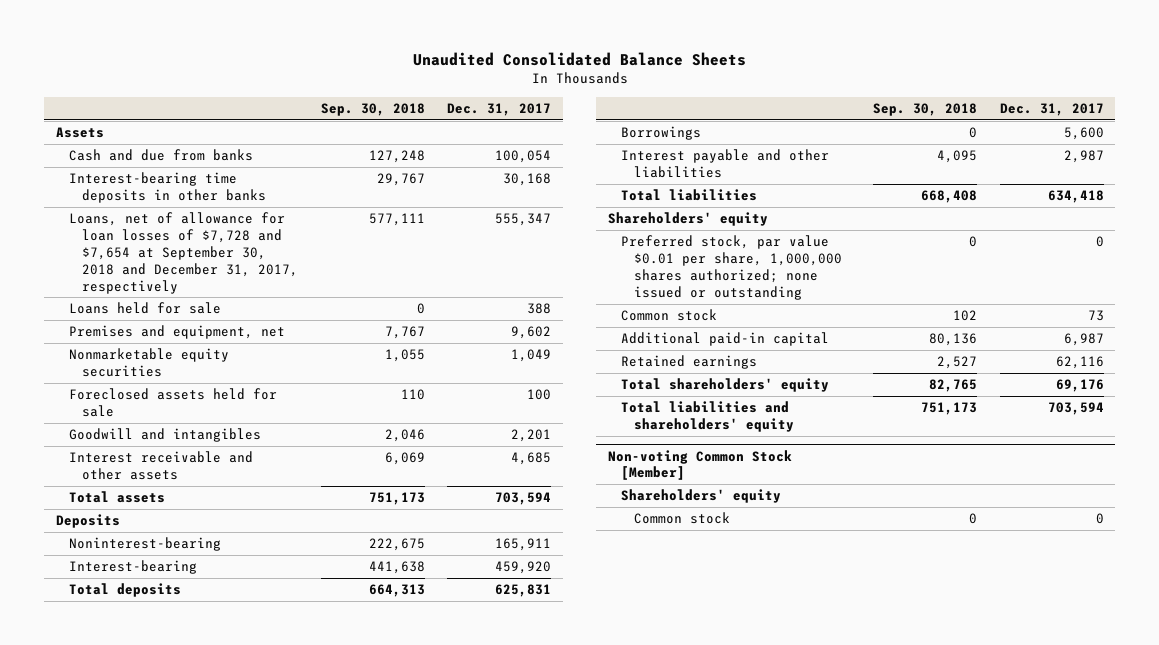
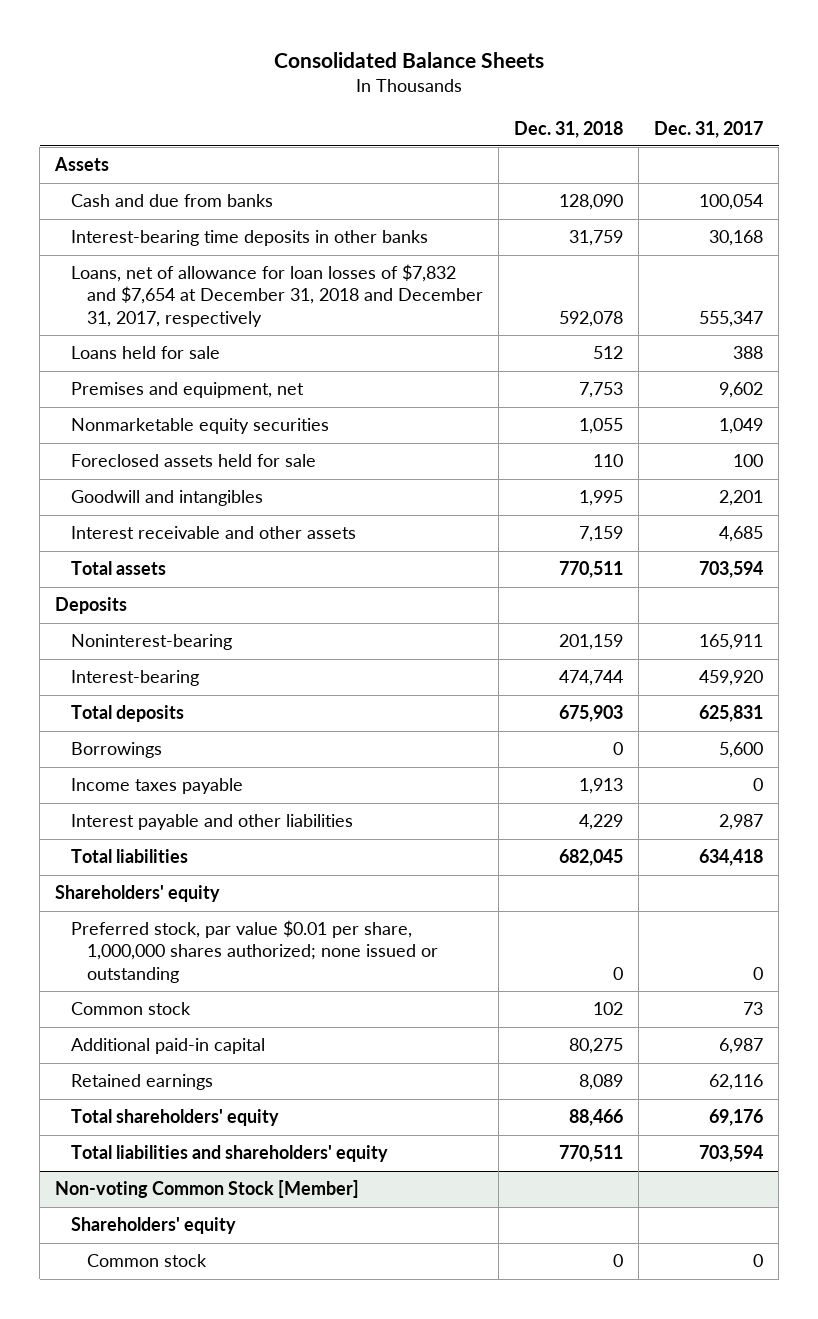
- Unaudited Consolidated Balance Sheets
+ Consolidated Balance Sheets
- | Sep. 30, 2018 | Dec. 31, 2017
+ | Dec. 31, 2018 | Dec. 31, 2017
- Loans, net of allowance for loan losses of $7,728 and $7,654 at September 30, 2018 and December 31, 2017, respectively | 577,111 | 555,347
+ Loans, net of allowance for loan losses of $7,832 and $7,654 at December 31, 2018 and December 31, 2017, respectively | 592,078 | 555,347
+ Income taxes payable | 1,913 | 0

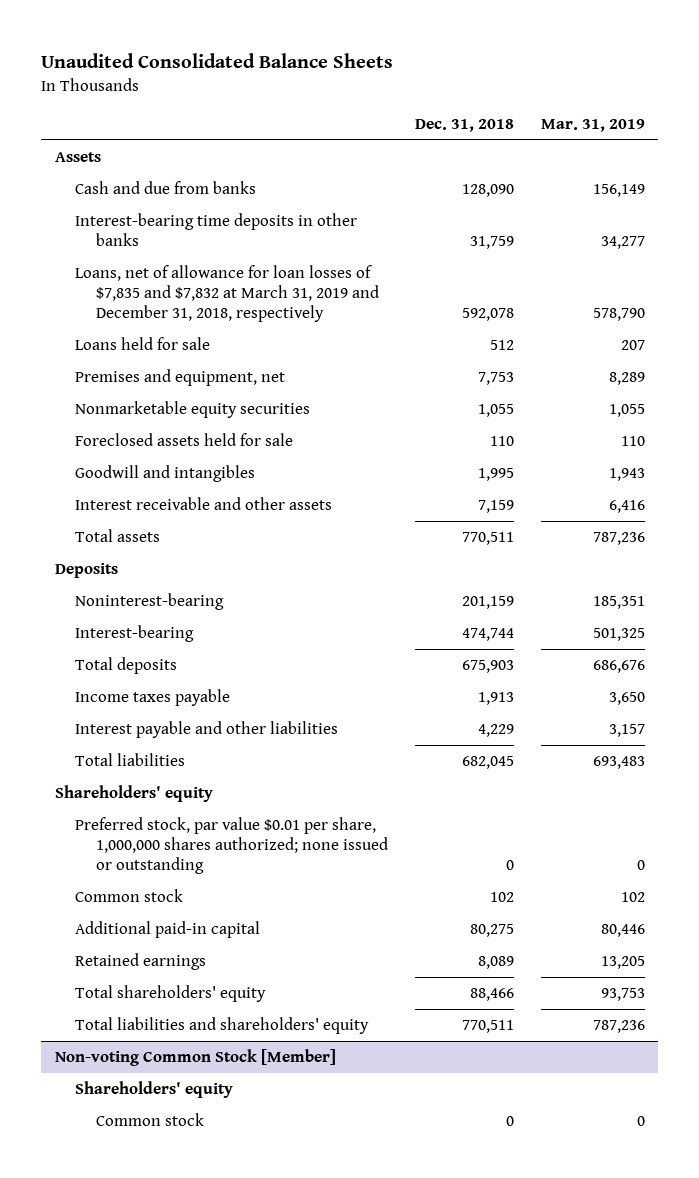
- Consolidated Balance Sheets
+ Unaudited Consolidated Balance Sheets
- | Dec. 31, 2018 | Dec. 31, 2017
+ | Dec. 31, 2018 | Mar. 31, 2019
- Loans, net of allowance for loan losses of $7,832 and $7,654 at December 31, 2018 and December 31, 2017, respectively | 592,078 | 555,347
+ Loans, net of allowance for loan losses of $7,835 and $7,832 at March 31, 2019 and December 31, 2018, respectively | 592,078 | 578,790
- Borrowings | 0 | 5,600

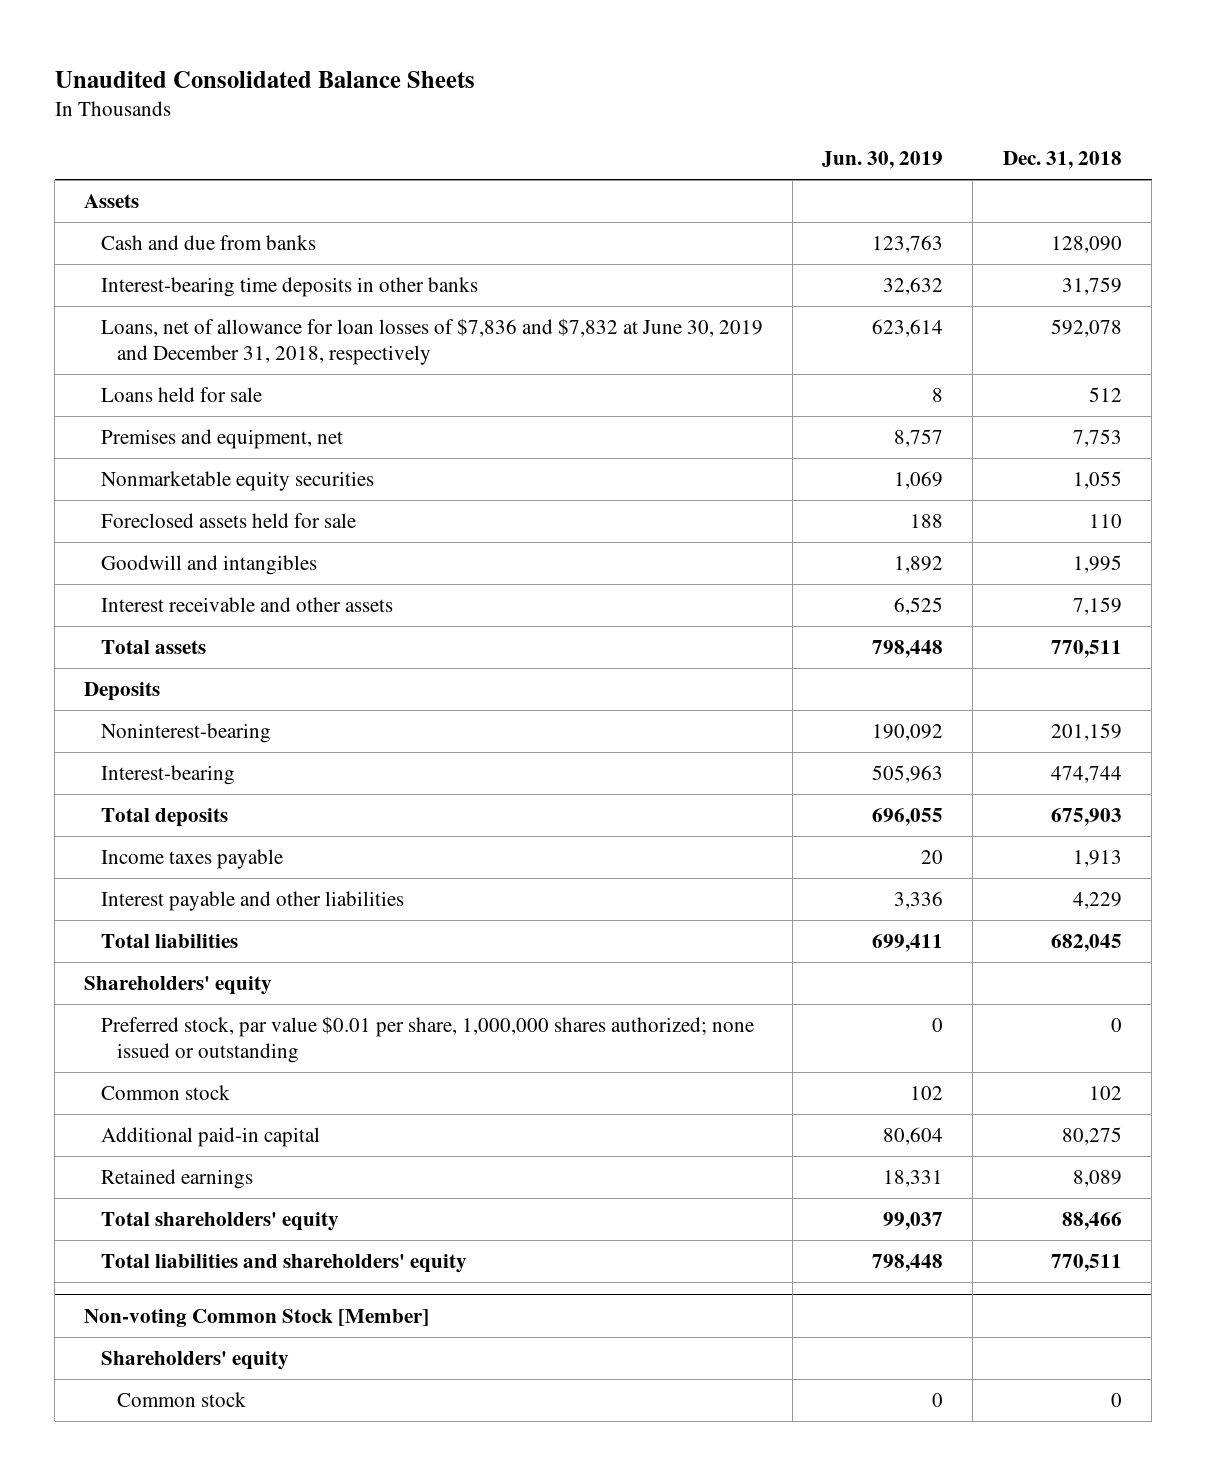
- | Dec. 31, 2018 | Mar. 31, 2019
+ | Jun. 30, 2019 | Dec. 31, 2018
- Loans, net of allowance for loan losses of $7,835 and $7,832 at March 31, 2019 and December 31, 2018, respectively | 592,078 | 578,790
+ Loans, net of allowance for loan losses of $7,836 and $7,832 at June 30, 2019 and December 31, 2018, respectively | 623,614 | 592,078

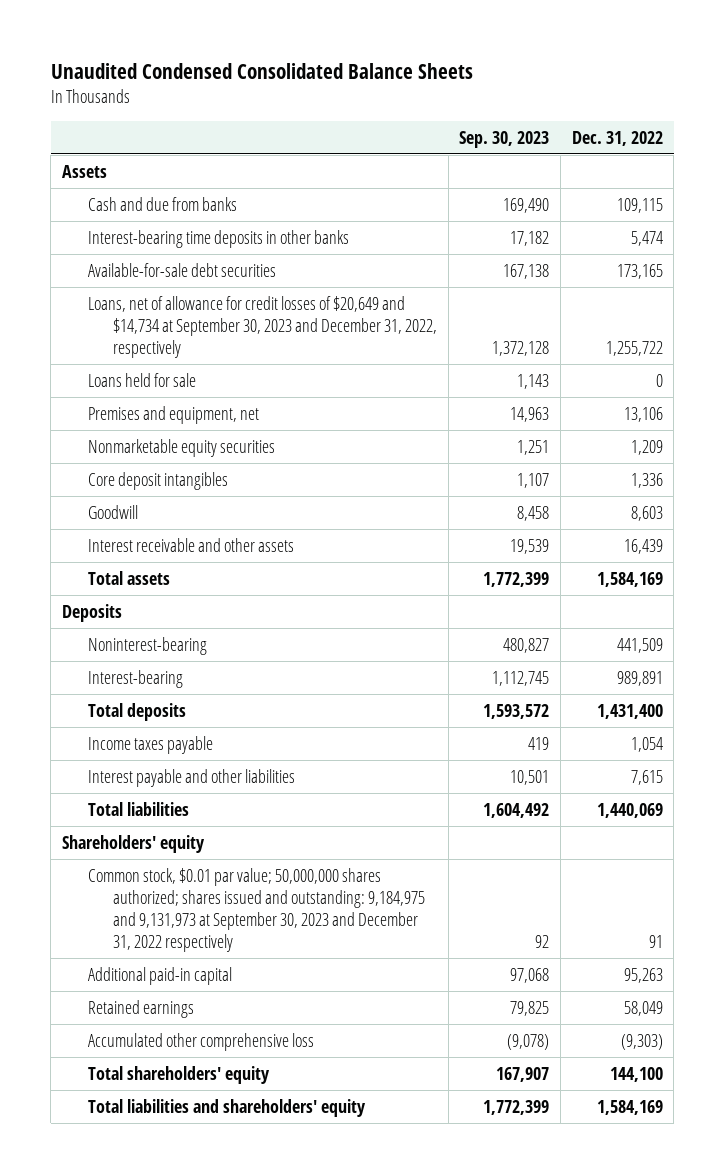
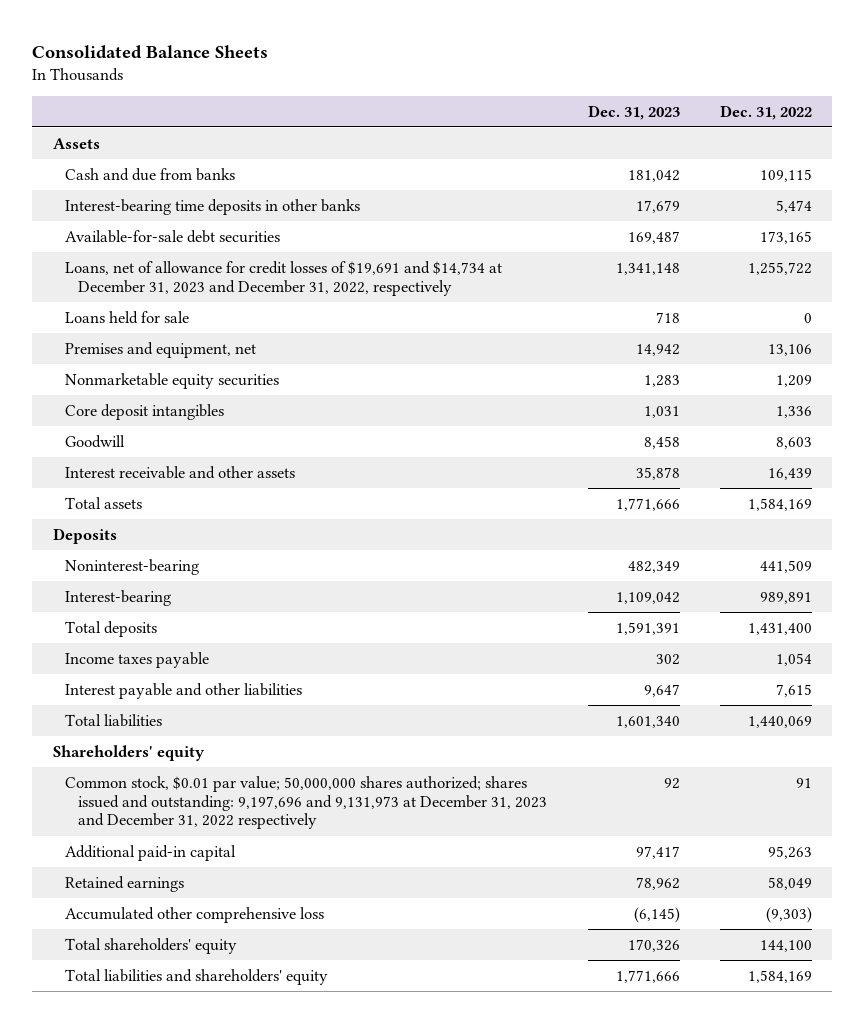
- Unaudited Condensed Consolidated Balance Sheets
+ Consolidated Balance Sheets
- | Sep. 30, 2023 | Dec. 31, 2022
+ | Dec. 31, 2023 | Dec. 31, 2022
- Loans, net of allowance for credit losses of $20,649 and $14,734 at September 30, 2023 and December 31, 2022, respectively | 1,372,128 | 1,255,722
+ Loans, net of allowance for credit losses of $19,691 and $14,734 at December 31, 2023 and December 31, 2022, respectively | 1,341,148 | 1,255,722
- Common stock, $0.01 par value; 50,000,000 shares authorized; shares issued and outstanding: 9,184,975 and 9,131,973 at September 30, 2023 and December 31, 2022 respectively | 92 | 91
+ Common stock, $0.01 par value; 50,000,000 shares authorized; shares issued and outstanding: 9,197,696 and 9,131,973 at December 31, 2023 and December 31, 2022 respectively | 92 | 91

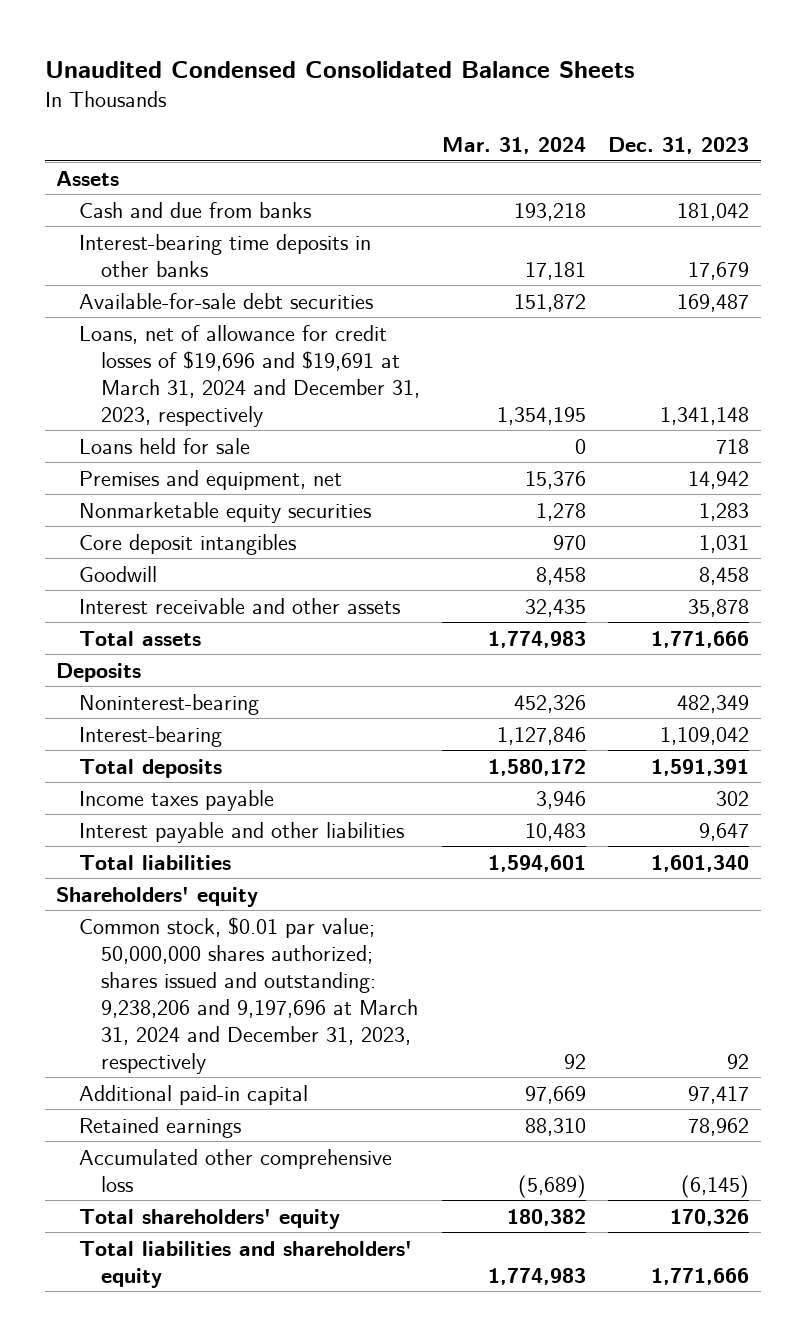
- Consolidated Balance Sheets
+ Unaudited Condensed Consolidated Balance Sheets
- | Dec. 31, 2023 | Dec. 31, 2022
+ | Mar. 31, 2024 | Dec. 31, 2023
- Loans, net of allowance for credit losses of $19,691 and $14,734 at December 31, 2023 and December 31, 2022, respectively | 1,341,148 | 1,255,722
+ Loans, net of allowance for credit losses of $19,696 and $19,691 at March 31, 2024 and December 31, 2023, respectively | 1,354,195 | 1,341,148
- Common stock, $0.01 par value; 50,000,000 shares authorized; shares issued and outstanding: 9,197,696 and 9,131,973 at December 31, 2023 and December 31, 2022 respectively | 92 | 91
+ Common stock, $0.01 par value; 50,000,000 shares authorized; shares issued and outstanding: 9,238,206 and 9,197,696 at March 31, 2024 and December 31, 2023, respectively | 92 | 92

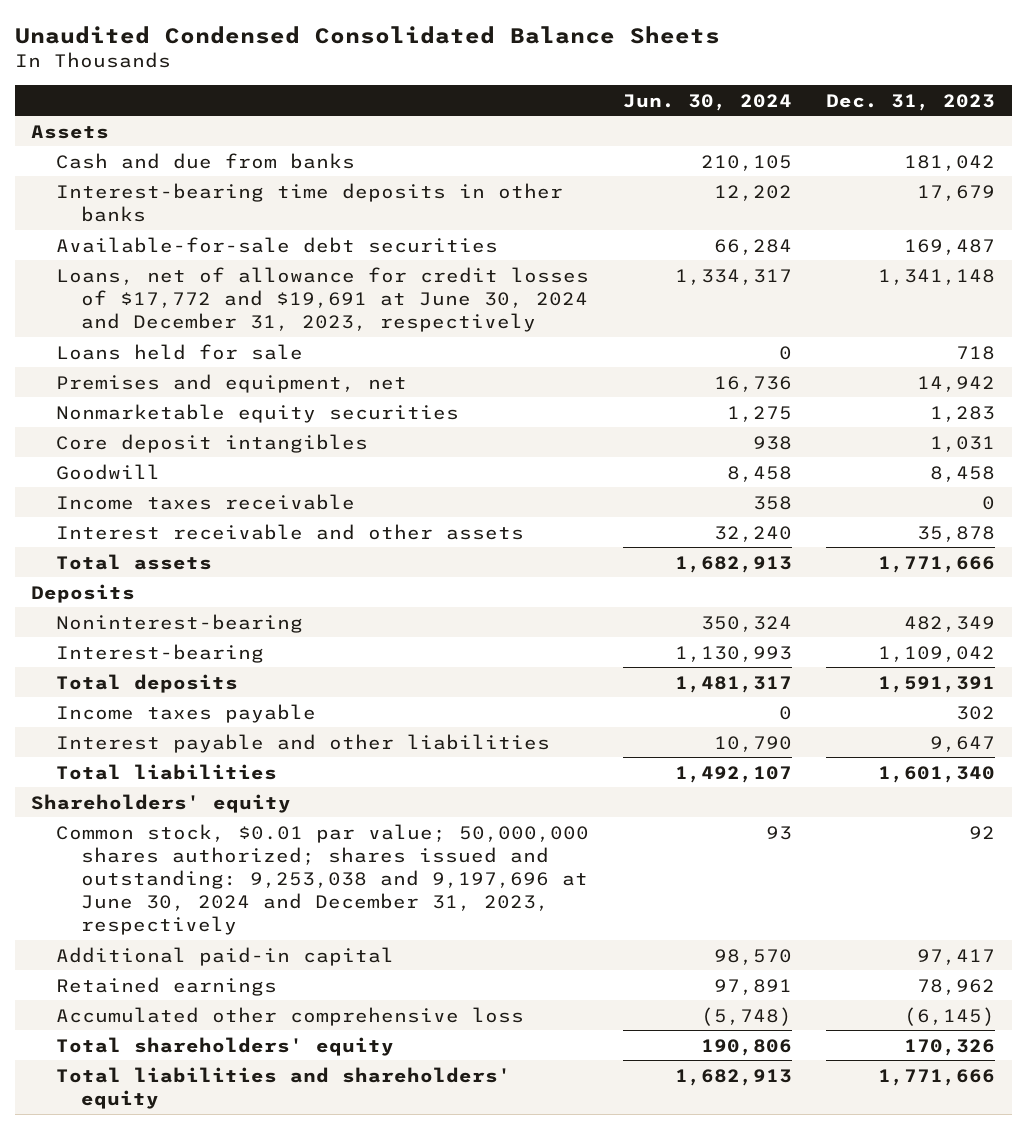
- | Mar. 31, 2024 | Dec. 31, 2023
+ | Jun. 30, 2024 | Dec. 31, 2023
- Loans, net of allowance for credit losses of $19,696 and $19,691 at March 31, 2024 and December 31, 2023, respectively | 1,354,195 | 1,341,148
+ Loans, net of allowance for credit losses of $17,772 and $19,691 at June 30, 2024 and December 31, 2023, respectively | 1,334,317 | 1,341,148
+ Income taxes receivable | 358 | 0
- Common stock, $0.01 par value; 50,000,000 shares authorized; shares issued and outstanding: 9,238,206 and 9,197,696 at March 31, 2024 and December 31, 2023, respectively | 92 | 92
+ Common stock, $0.01 par value; 50,000,000 shares authorized; shares issued and outstanding: 9,253,038 and 9,197,696 at June 30, 2024 and December 31, 2023, respectively | 93 | 92

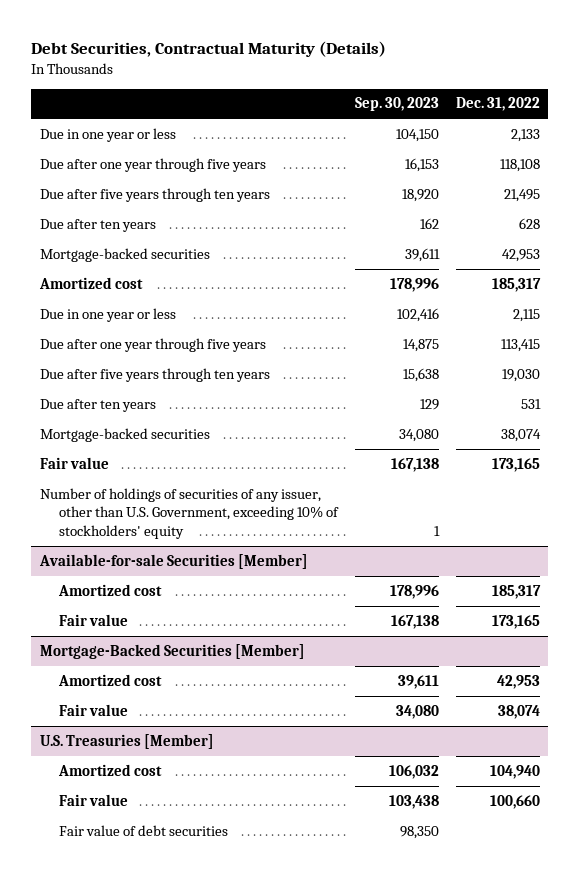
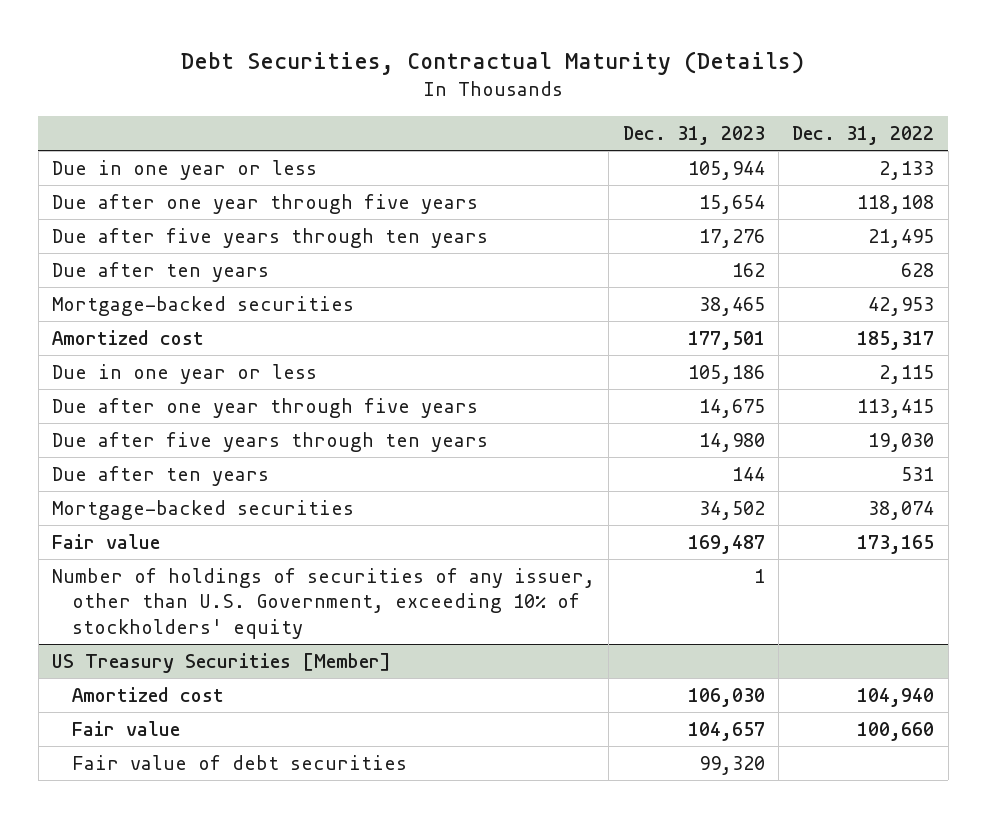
- | Sep. 30, 2023 | Dec. 31, 2022
+ | Dec. 31, 2023 | Dec. 31, 2022
- Available-for-sale Securities [Member]
- Amortized cost | 178,996 | 185,317
- Fair value | 167,138 | 173,165
- Mortgage-Backed Securities [Member]
- Amortized cost | 39,611 | 42,953
- Fair value | 34,080 | 38,074
- U.S. Treasuries [Member]
+ US Treasury Securities [Member]

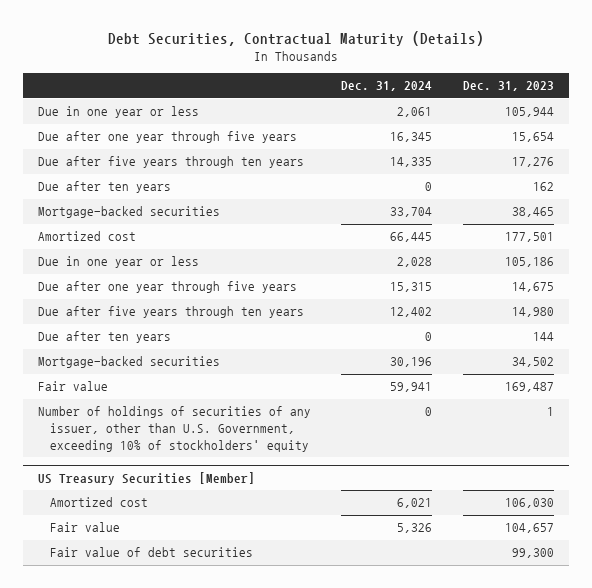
- | Dec. 31, 2023 | Dec. 31, 2022
+ | Dec. 31, 2024 | Dec. 31, 2023
@ US Treasury Securities [Member]
- Fair value of debt securities | 99,320 |
+ Fair value of debt securities | | 99,300

